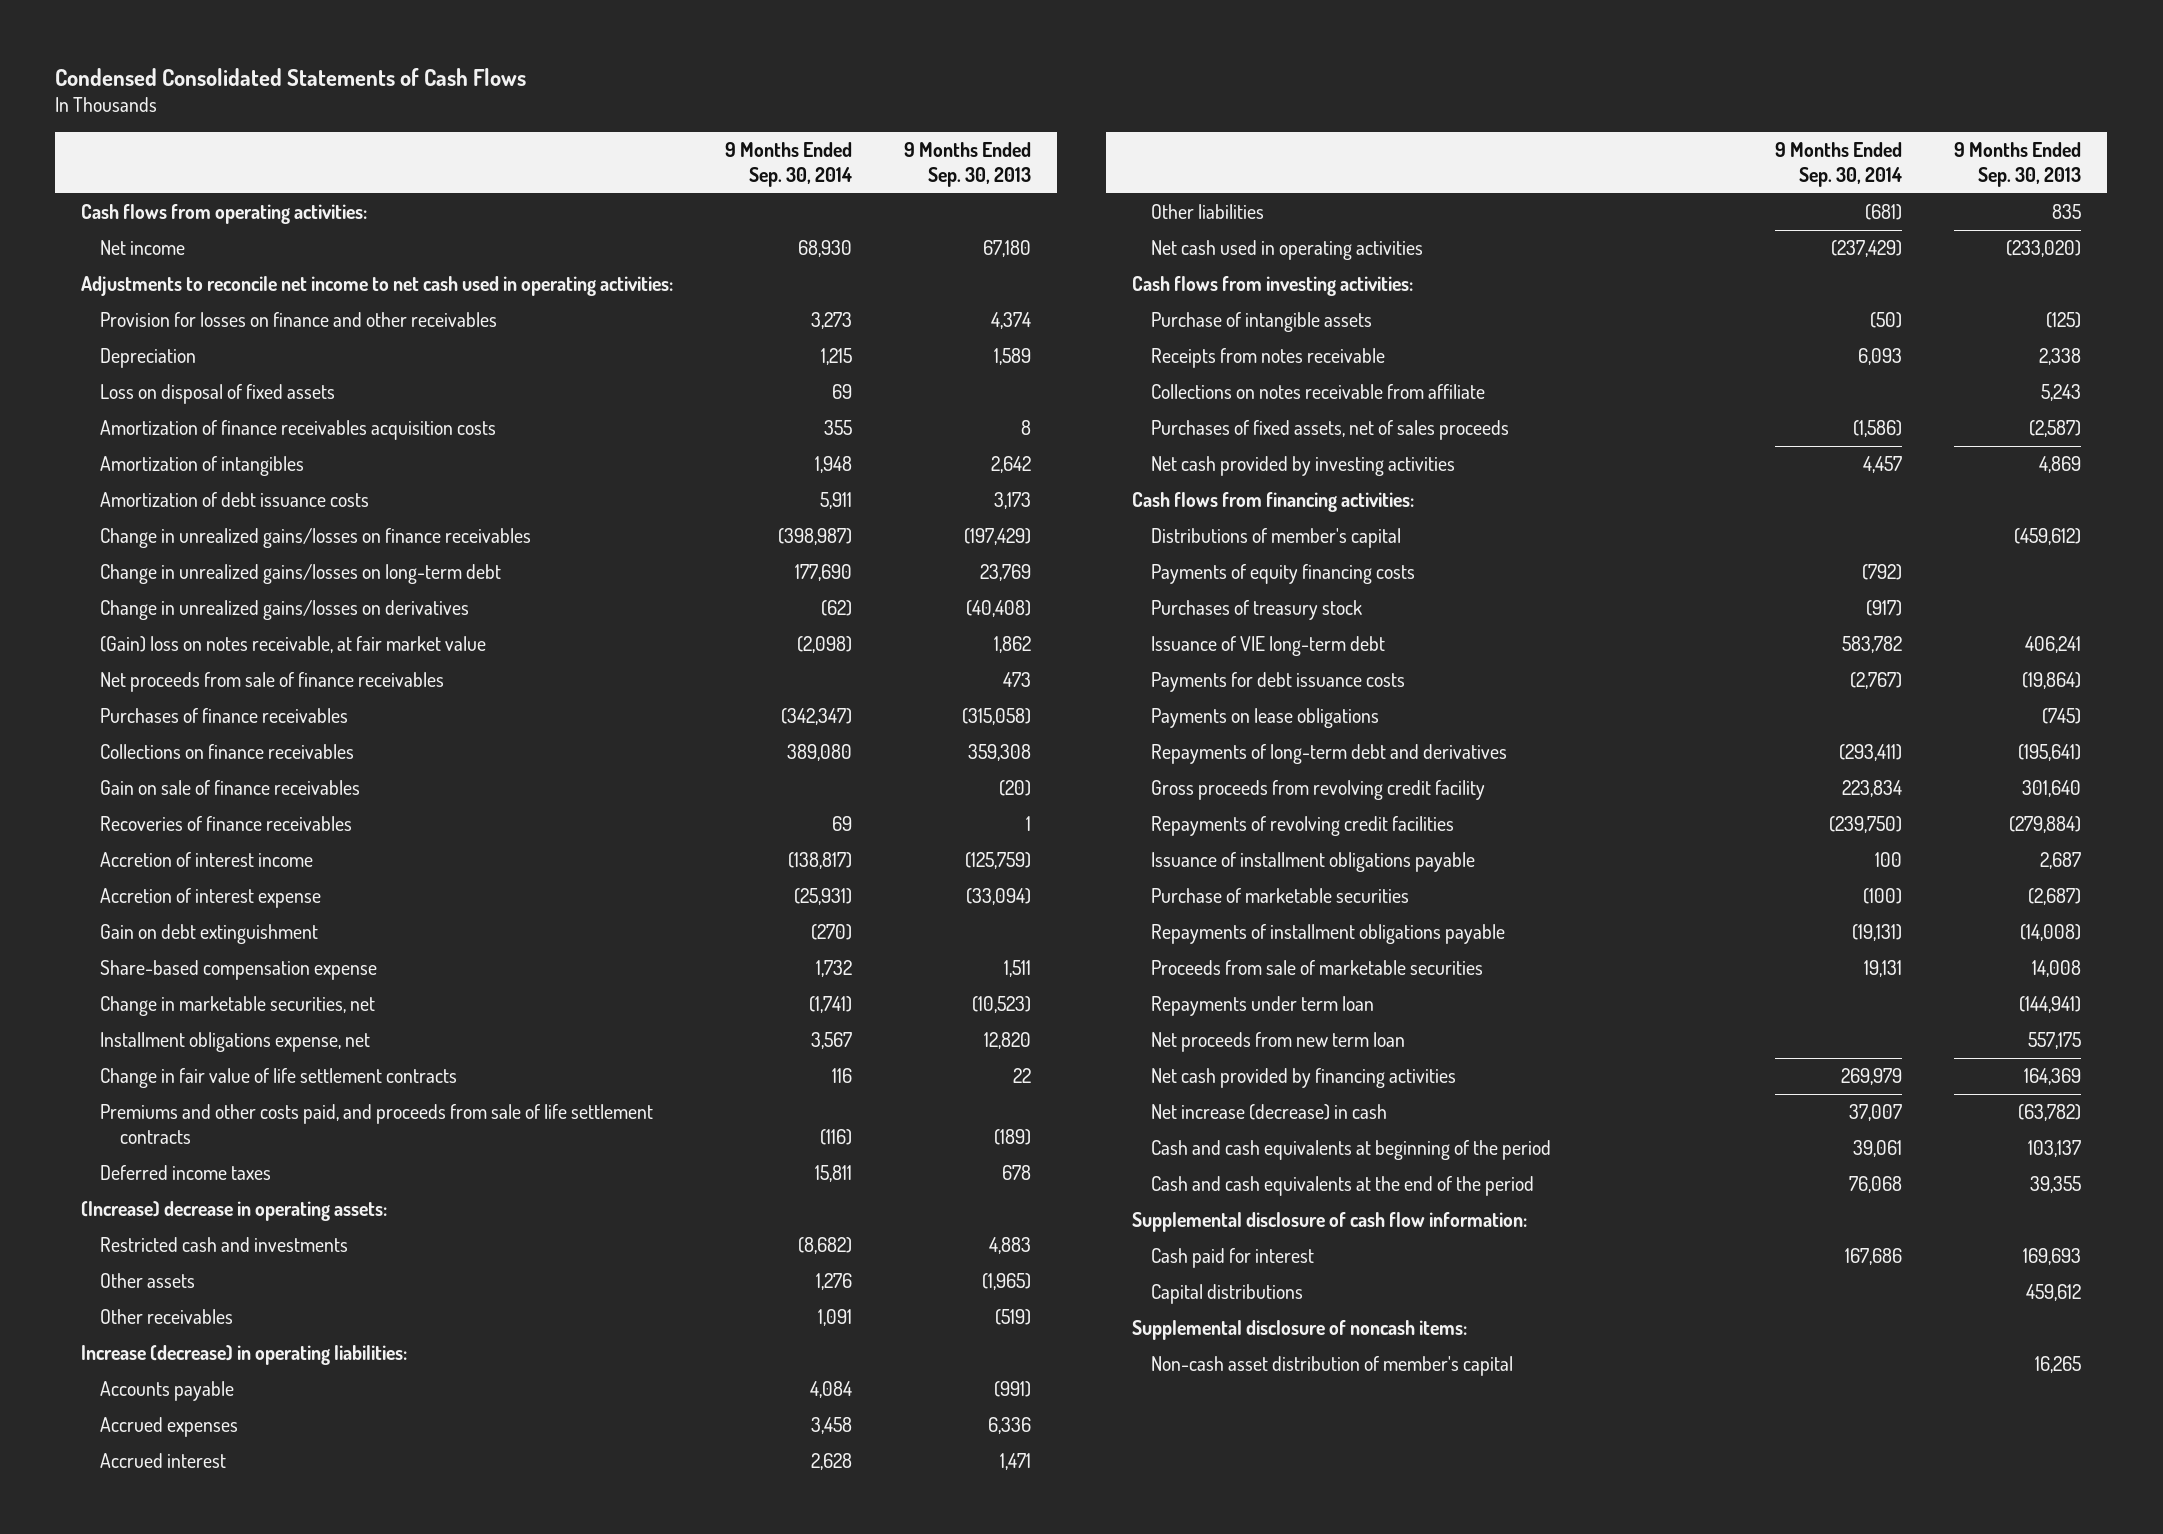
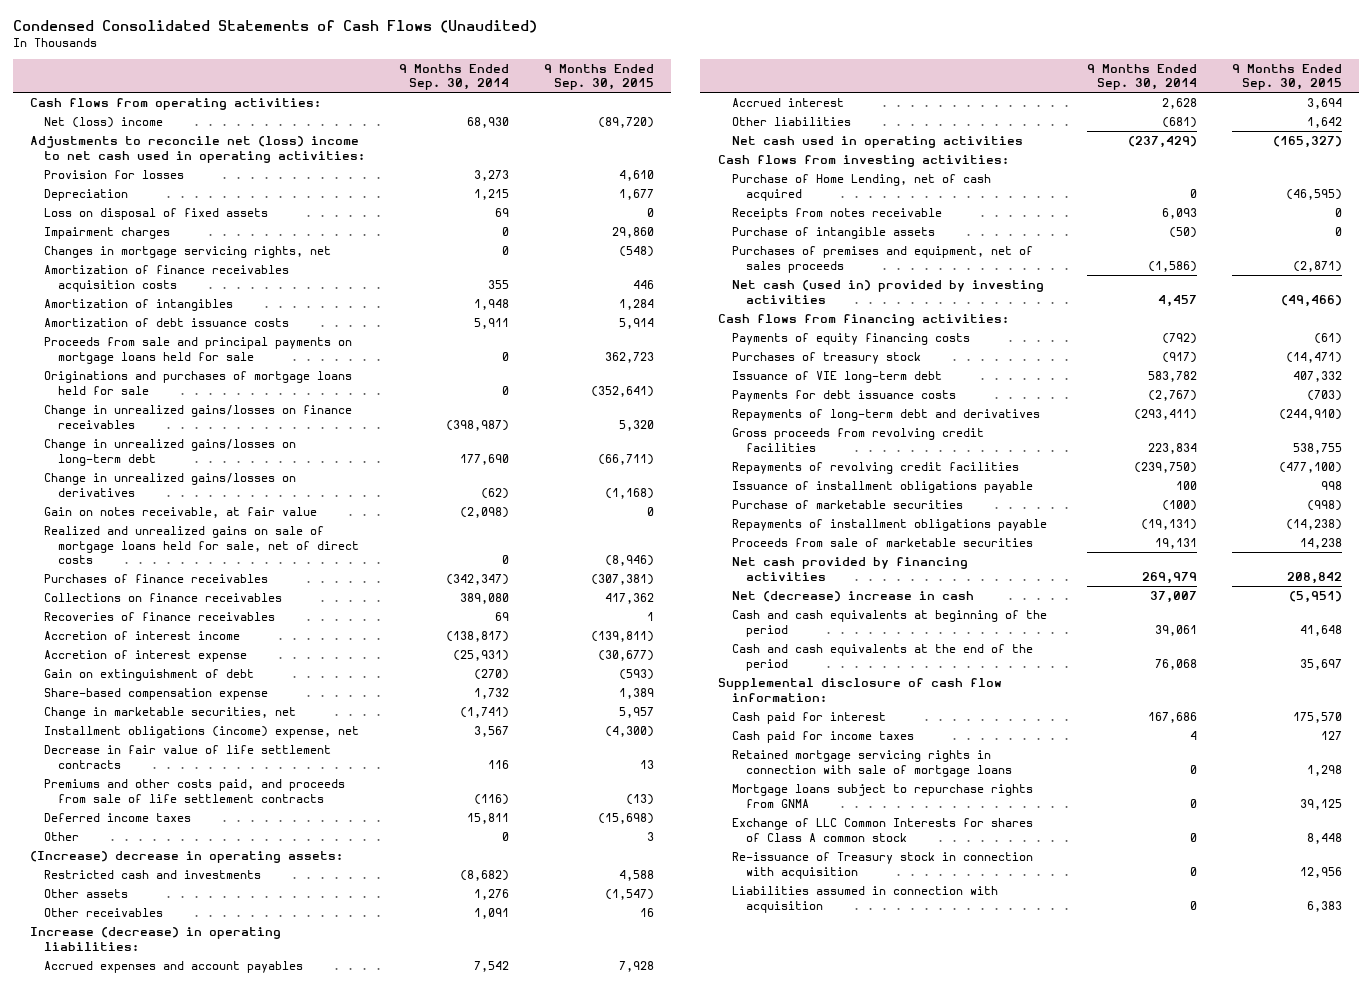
- Condensed Consolidated Statements of Cash Flows
+ Condensed Consolidated Statements of Cash Flows (Unaudited)
- | 9 Months Ended Sep. 30, 2014 | 9 Months Ended Sep. 30, 2013
+ | 9 Months Ended Sep. 30, 2014 | 9 Months Ended Sep. 30, 2015
- Net income | 68,930 | 67,180
- Adjustments to reconcile net income to net cash used in operating activities:
- Provision for losses on finance and other receivables | 3,273 | 4,374
+ Net (loss) income | 68,930 | (89,720)
+ Adjustments to reconcile net (loss) income to net cash used in operating activities:
+ Provision for losses | 3,273 | 4,610
+ Impairment charges | 0 | 29,860
+ Changes in mortgage servicing rights, net | 0 | (548)
+ Proceeds from sale and principal payments on mortgage loans held for sale | 0 | 362,723
+ Originations and purchases of mortgage loans held for sale | 0 | (352,641)
- (Gain) loss on notes receivable, at fair market value | (2,098) | 1,862
- Net proceeds from sale of finance receivables | | 473
+ Gain on notes receivable, at fair value | (2,098) | 0
+ Realized and unrealized gains on sale of mortgage loans held for sale, net of direct costs | 0 | (8,946)
- Gain on sale of finance receivables | | (20)
- Gain on debt extinguishment | (270) |
+ Gain on extinguishment of debt | (270) | (593)
- Installment obligations expense, net | 3,567 | 12,820
- Change in fair value of life settlement contracts | 116 | 22
+ Installment obligations (income) expense, net | 3,567 | (4,300)
+ Decrease in fair value of life settlement contracts | 116 | 13
+ Other | 0 | 3
- Accounts payable | 4,084 | (991)
- Accrued expenses | 3,458 | 6,336
+ Accrued expenses and account payables | 7,542 | 7,928
+ Purchase of Home Lending, net of cash acquired | 0 | (46,595)
- Collections on notes receivable from affiliate | | 5,243
- Purchases of fixed assets, net of sales proceeds | (1,586) | (2,587)
- Net cash provided by investing activities | 4,457 | 4,869
moved down: Purchase of intangible assets | (50) | 0
+ Purchases of premises and equipment, net of sales proceeds | (1,586) | (2,871)
+ Net cash (used in) provided by investing activities | 4,457 | (49,466)
- Distributions of member's capital | | (459,612)
- Payments on lease obligations | | (745)
- Gross proceeds from revolving credit facility | 223,834 | 301,640
+ Gross proceeds from revolving credit facilities | 223,834 | 538,755
- Repayments under term loan | | (144,941)
- Net proceeds from new term loan | | 557,175
- Net increase (decrease) in cash | 37,007 | (63,782)
+ Net (decrease) increase in cash | 37,007 | (5,951)
- Capital distributions | | 459,612
- Supplemental disclosure of noncash items:
- Non-cash asset distribution of member's capital | | 16,265
+ Cash paid for income taxes | 4 | 127
+ Retained mortgage servicing rights in connection with sale of mortgage loans | 0 | 1,298
+ Mortgage loans subject to repurchase rights from GNMA | 0 | 39,125
+ Exchange of LLC Common Interests for shares of Class A common stock | 0 | 8,448
+ Re-issuance of Treasury stock in connection with acquisition | 0 | 12,956
+ Liabilities assumed in connection with acquisition | 0 | 6,383

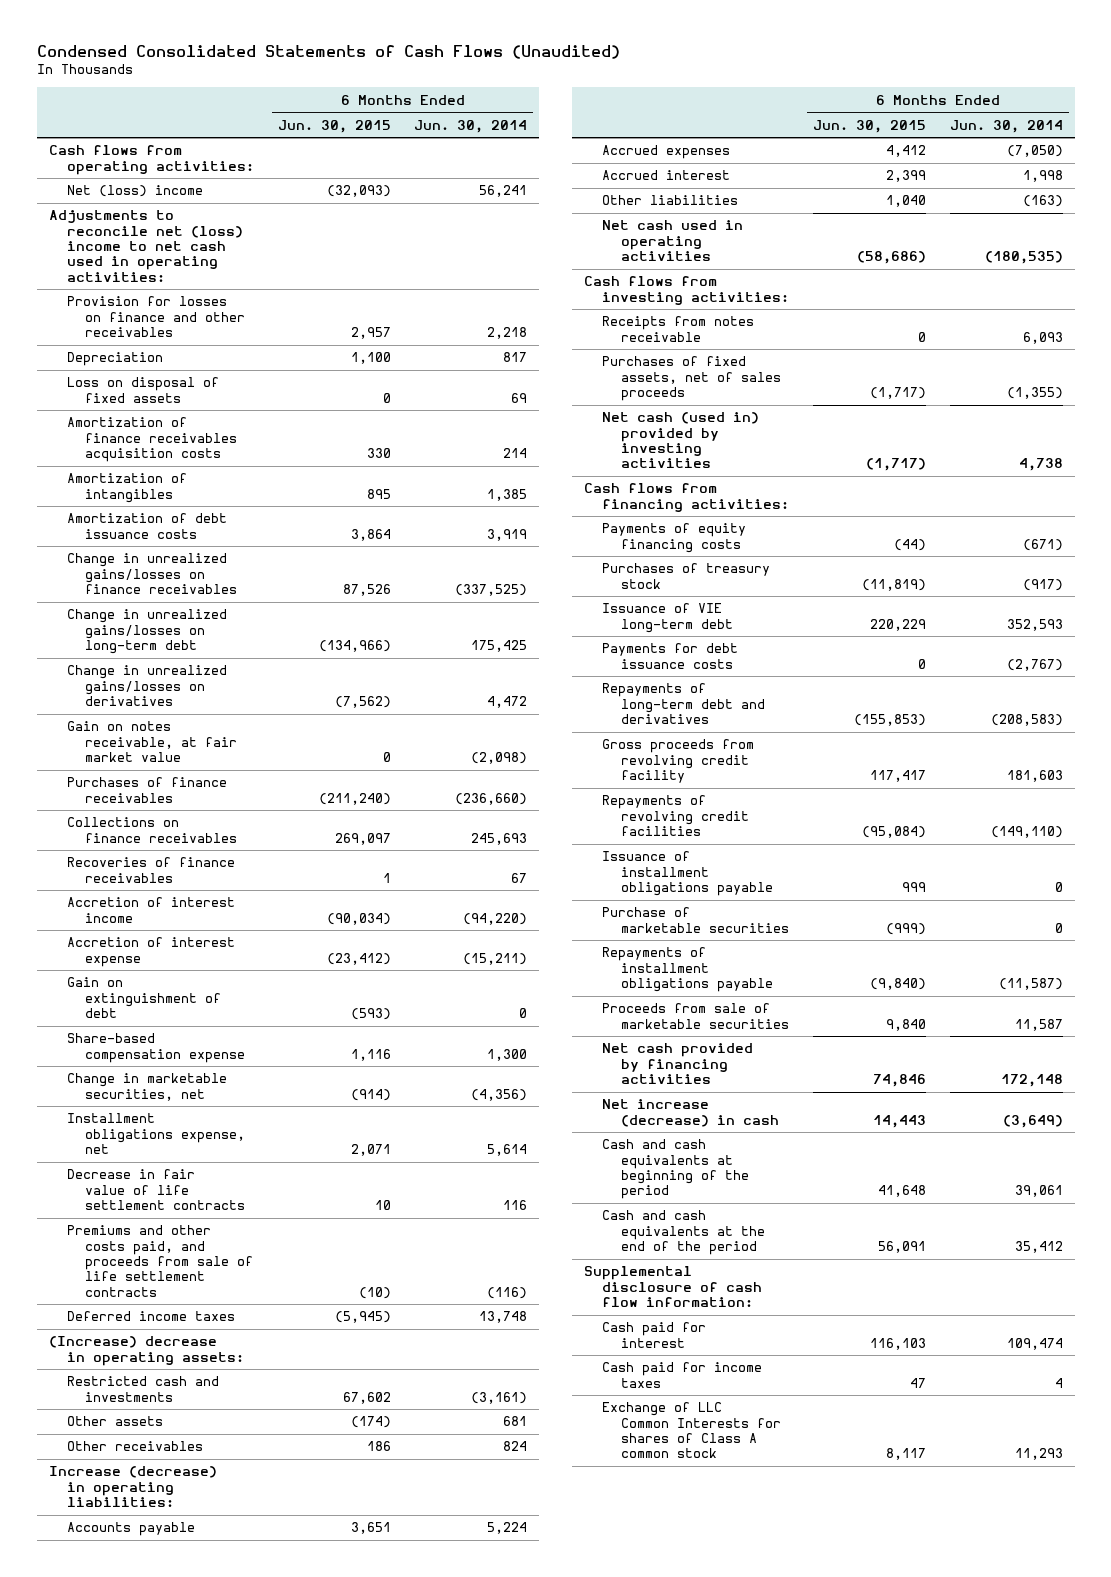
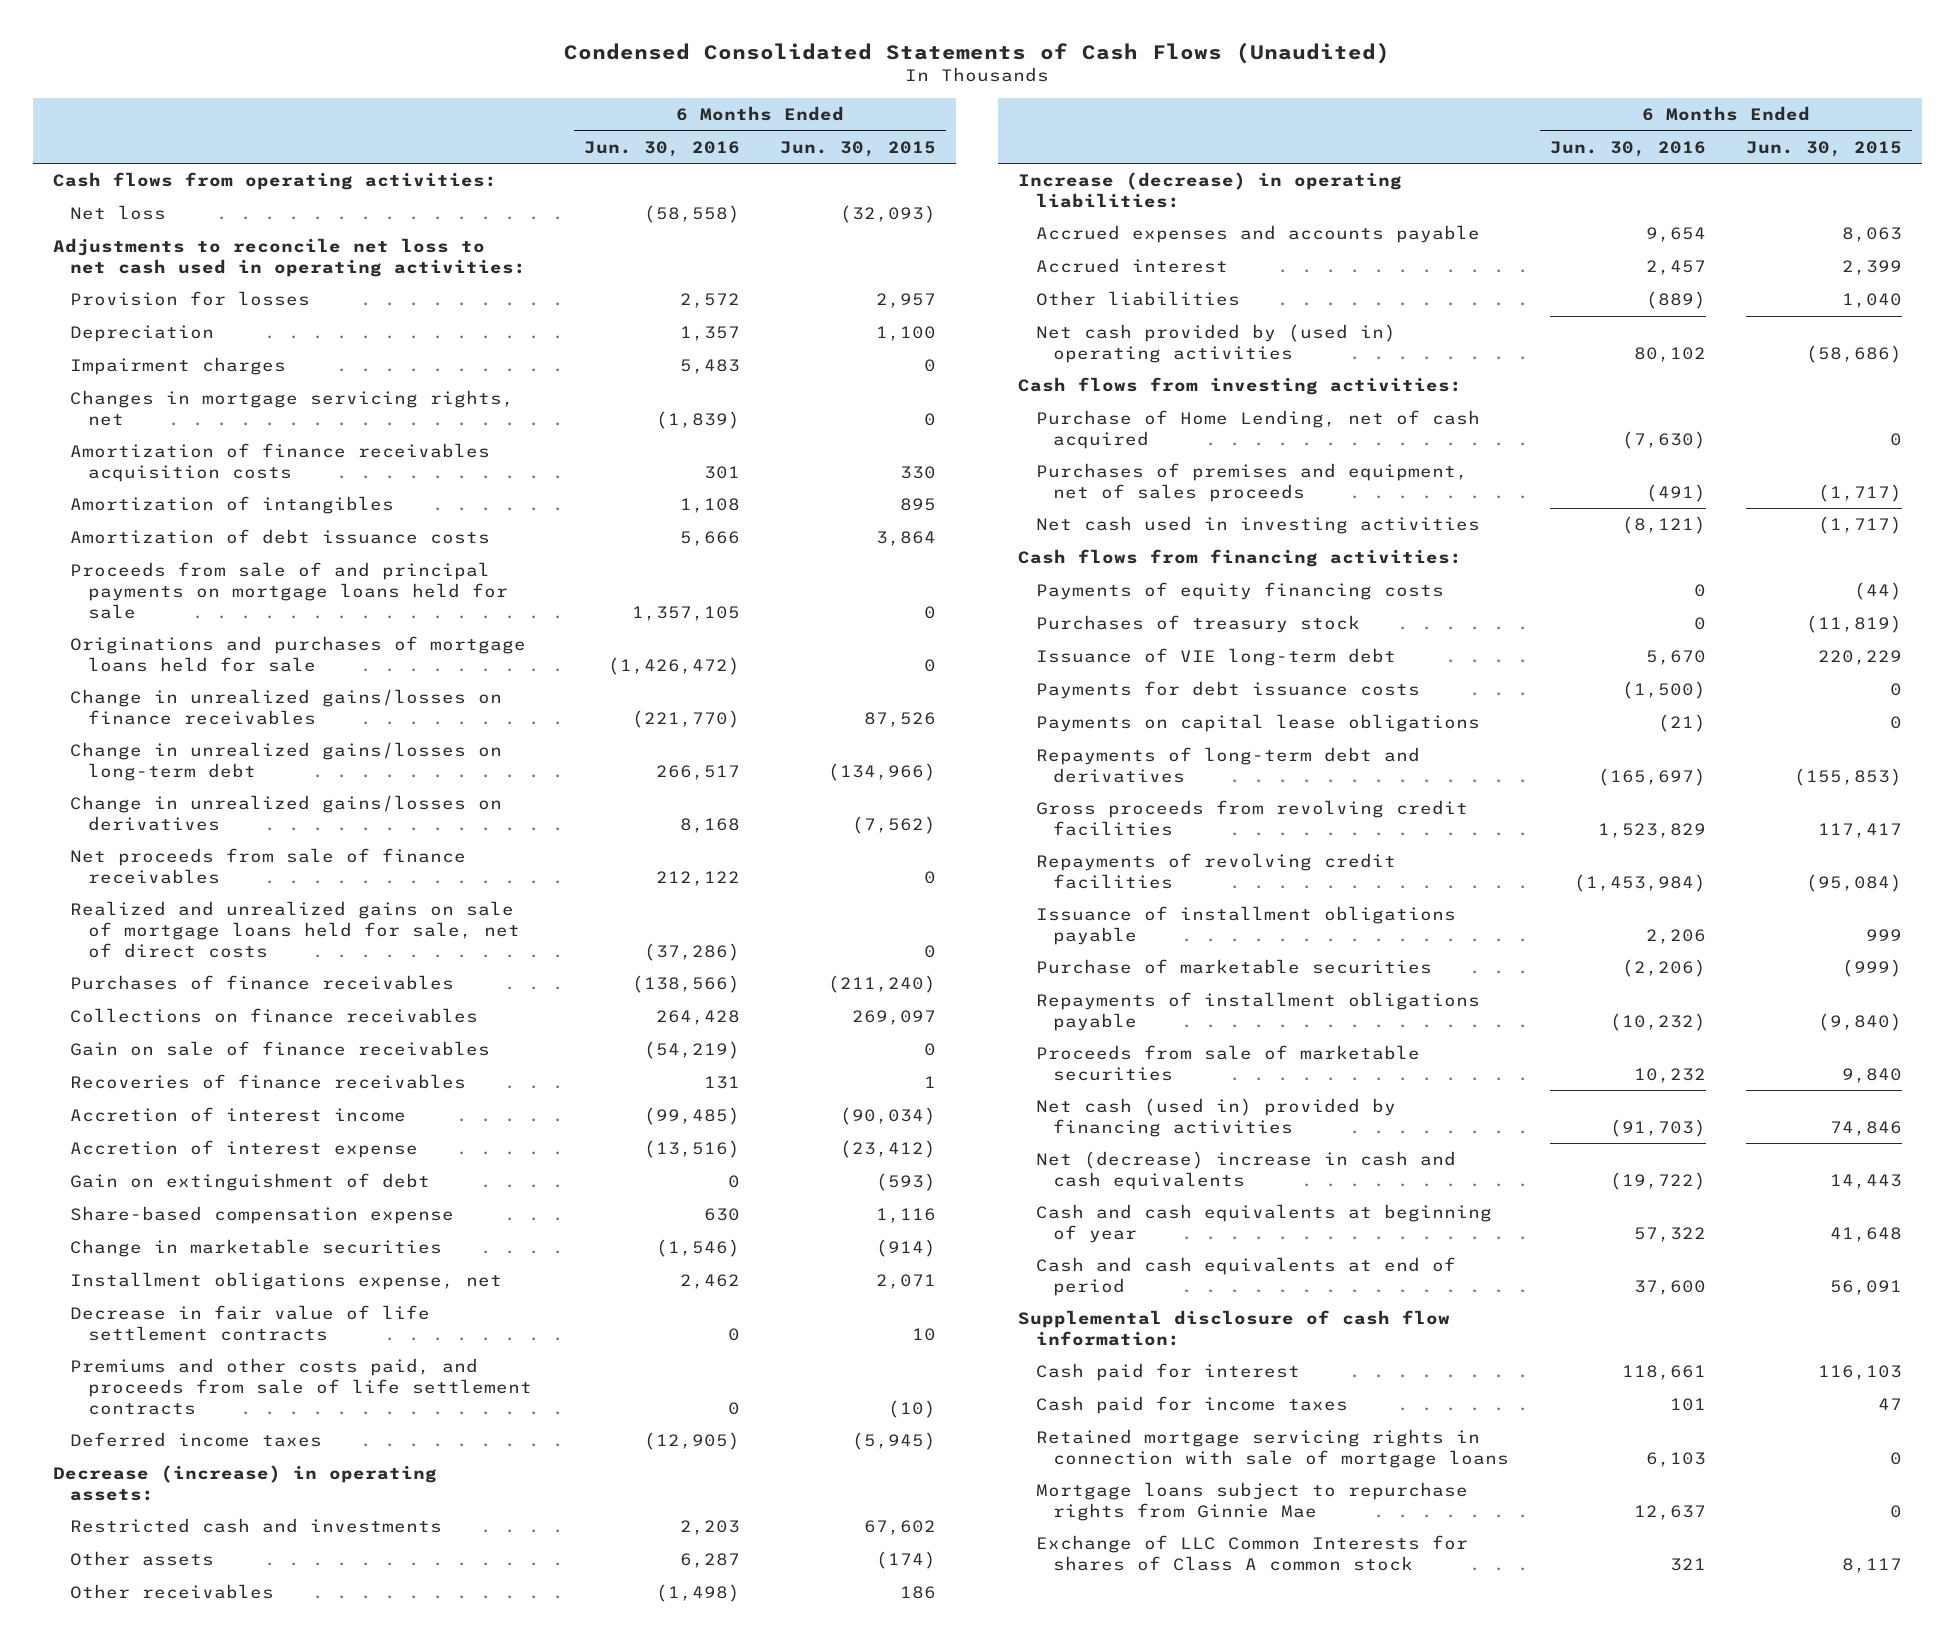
- | 6 Months Ended Jun. 30, 2015 | 6 Months Ended Jun. 30, 2014
+ | 6 Months Ended Jun. 30, 2016 | 6 Months Ended Jun. 30, 2015
- Net (loss) income | (32,093) | 56,241
- Adjustments to reconcile net (loss) income to net cash used in operating activities:
- Provision for losses on finance and other receivables | 2,957 | 2,218
+ Net loss | (58,558) | (32,093)
+ Adjustments to reconcile net loss to net cash used in operating activities:
+ Provision for losses | 2,572 | 2,957
- Loss on disposal of fixed assets | 0 | 69
+ Impairment charges | 5,483 | 0
+ Changes in mortgage servicing rights, net | (1,839) | 0
+ Proceeds from sale of and principal payments on mortgage loans held for sale | 1,357,105 | 0
+ Originations and purchases of mortgage loans held for sale | (1,426,472) | 0
- Gain on notes receivable, at fair market value | 0 | (2,098)
+ Net proceeds from sale of finance receivables | 212,122 | 0
+ Realized and unrealized gains on sale of mortgage loans held for sale, net of direct costs | (37,286) | 0
+ Gain on sale of finance receivables | (54,219) | 0
- Change in marketable securities, net | (914) | (4,356)
+ Change in marketable securities | (1,546) | (914)
- (Increase) decrease in operating assets:
+ Decrease (increase) in operating assets:
- Accounts payable | 3,651 | 5,224
- Accrued expenses | 4,412 | (7,050)
+ Accrued expenses and accounts payable | 9,654 | 8,063
- Net cash used in operating activities | (58,686) | (180,535)
+ Net cash provided by (used in) operating activities | 80,102 | (58,686)
- Receipts from notes receivable | 0 | 6,093
- Purchases of fixed assets, net of sales proceeds | (1,717) | (1,355)
- Net cash (used in) provided by investing activities | (1,717) | 4,738
+ Purchase of Home Lending, net of cash acquired | (7,630) | 0
+ Purchases of premises and equipment, net of sales proceeds | (491) | (1,717)
+ Net cash used in investing activities | (8,121) | (1,717)
+ Payments on capital lease obligations | (21) | 0
- Gross proceeds from revolving credit facility | 117,417 | 181,603
+ Gross proceeds from revolving credit facilities | 1,523,829 | 117,417
- Net cash provided by financing activities | 74,846 | 172,148
- Net increase (decrease) in cash | 14,443 | (3,649)
- Cash and cash equivalents at beginning of the period | 41,648 | 39,061
- Cash and cash equivalents at the end of the period | 56,091 | 35,412
+ Net cash (used in) provided by financing activities | (91,703) | 74,846
+ Net (decrease) increase in cash and cash equivalents | (19,722) | 14,443
+ Cash and cash equivalents at beginning of year | 57,322 | 41,648
+ Cash and cash equivalents at end of period | 37,600 | 56,091
+ Retained mortgage servicing rights in connection with sale of mortgage loans | 6,103 | 0
+ Mortgage loans subject to repurchase rights from Ginnie Mae | 12,637 | 0

